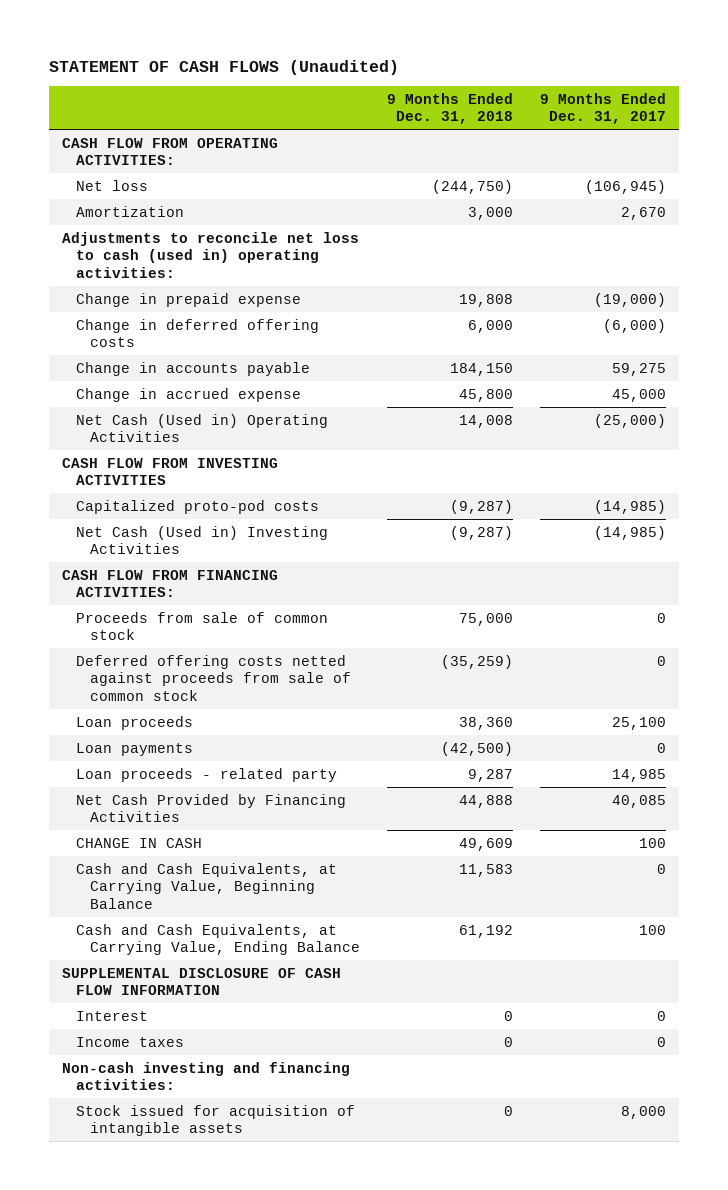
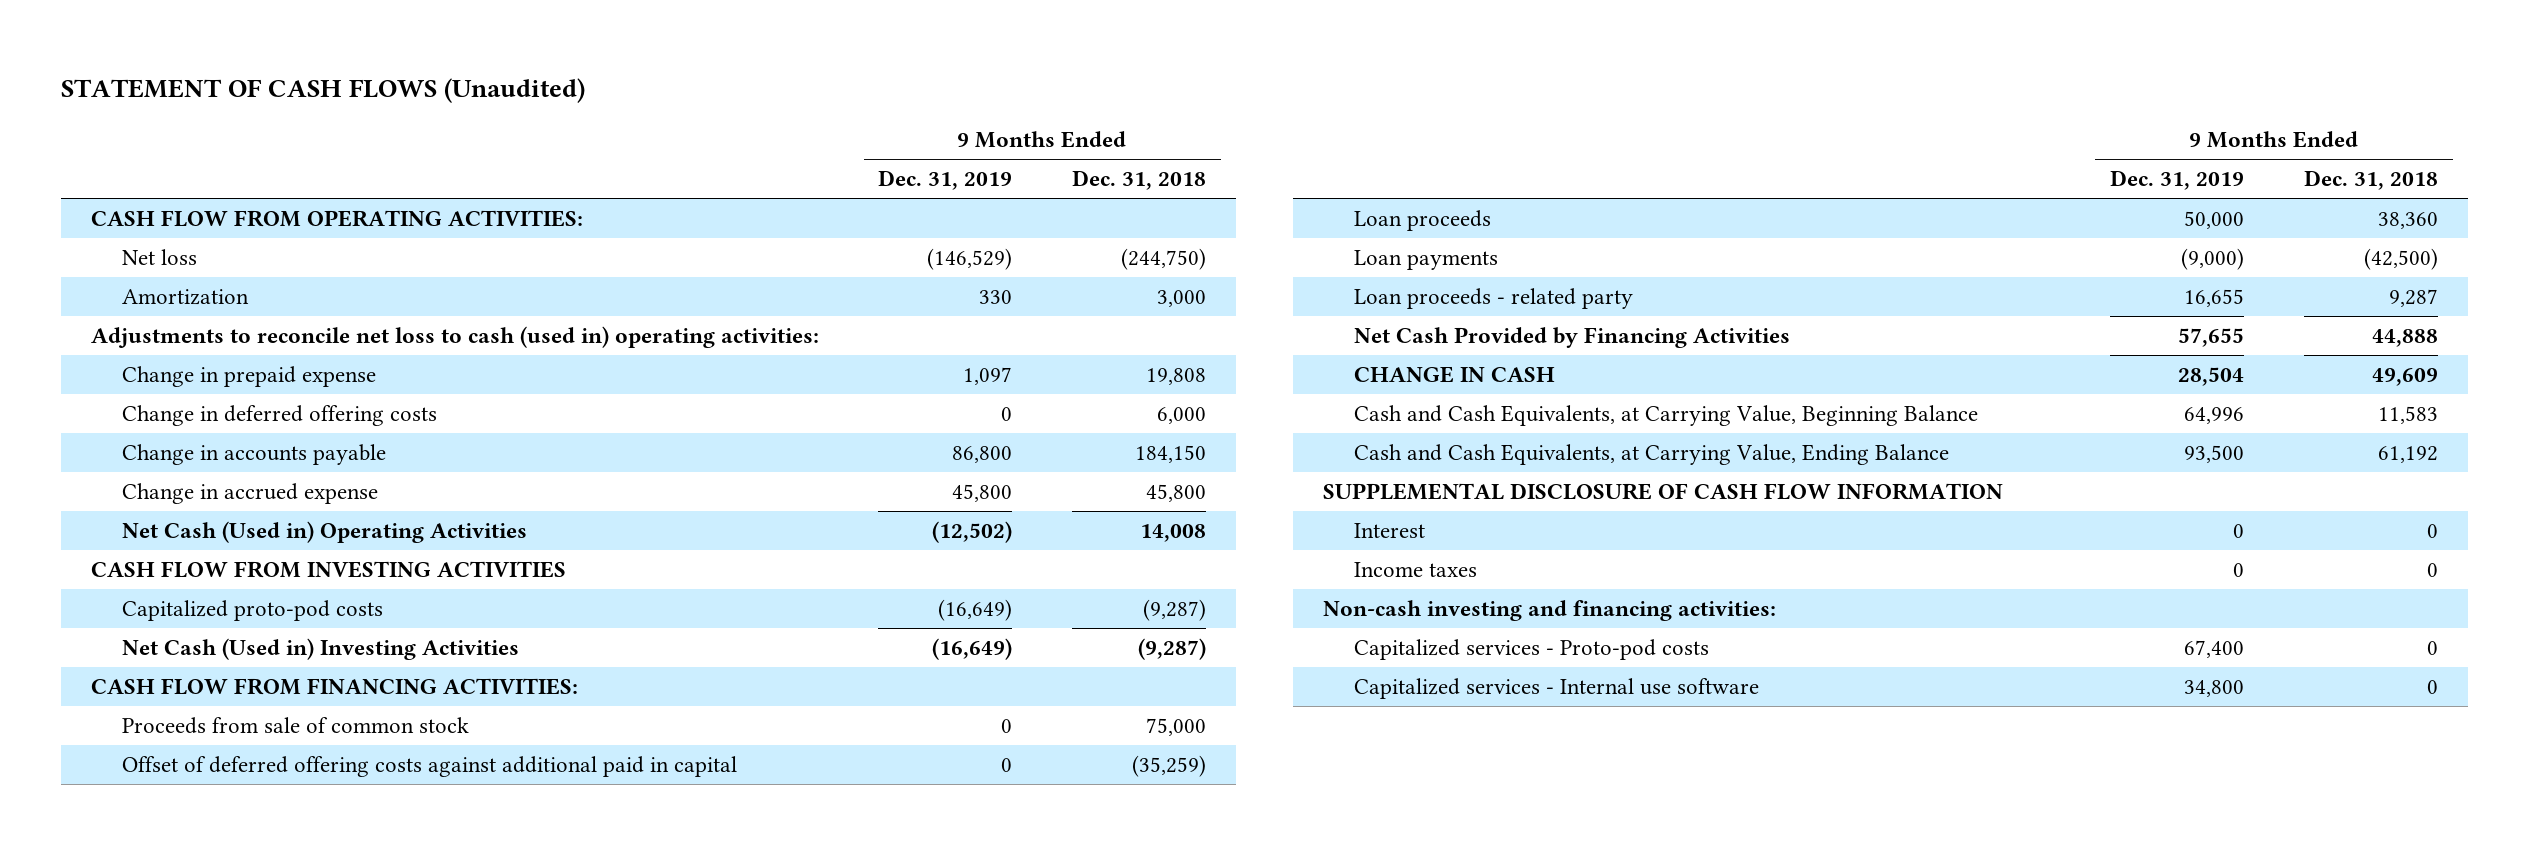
- | 9 Months Ended Dec. 31, 2018 | 9 Months Ended Dec. 31, 2017
+ | 9 Months Ended Dec. 31, 2019 | 9 Months Ended Dec. 31, 2018
- Deferred offering costs netted against proceeds from sale of common stock | (35,259) | 0
+ Offset of deferred offering costs against additional paid in capital | 0 | (35,259)
- Stock issued for acquisition of intangible assets | 0 | 8,000
+ Capitalized services - Proto-pod costs | 67,400 | 0
+ Capitalized services - Internal use software | 34,800 | 0

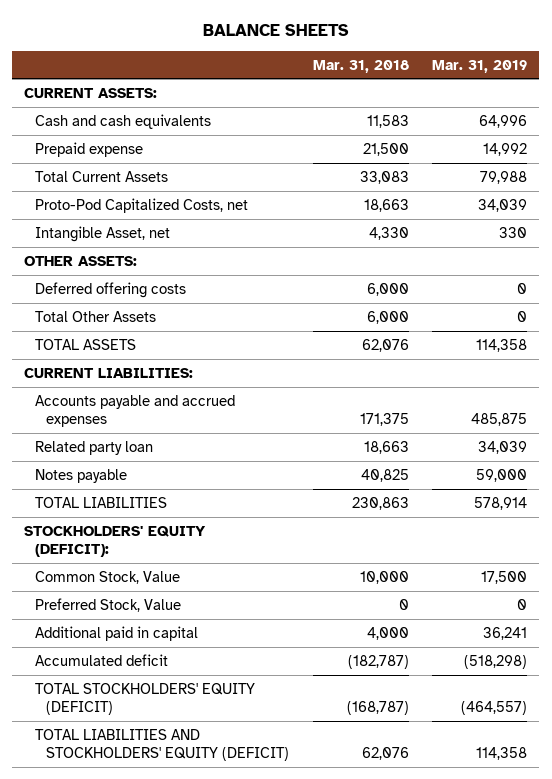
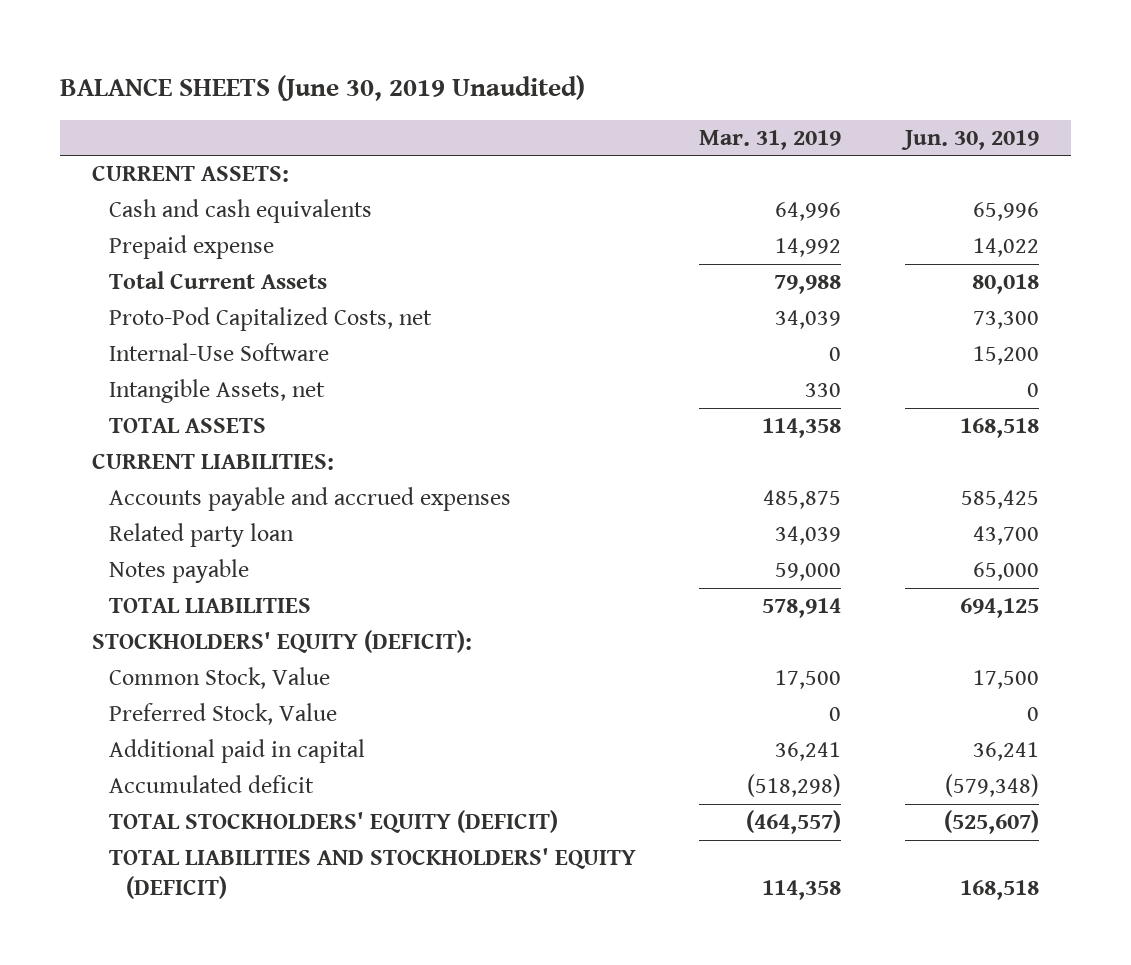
- BALANCE SHEETS
+ BALANCE SHEETS (June 30, 2019 Unaudited)
- | Mar. 31, 2018 | Mar. 31, 2019
+ | Mar. 31, 2019 | Jun. 30, 2019
- Intangible Asset, net | 4,330 | 330
- OTHER ASSETS:
- Deferred offering costs | 6,000 | 0
- Total Other Assets | 6,000 | 0
+ Internal-Use Software | 0 | 15,200
+ Intangible Assets, net | 330 | 0

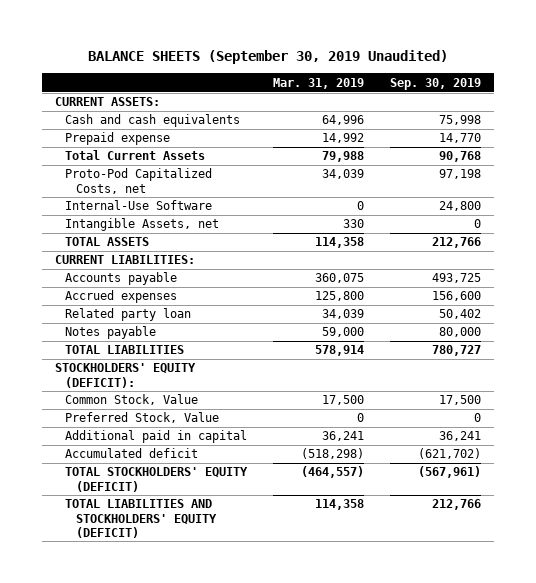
- BALANCE SHEETS (June 30, 2019 Unaudited)
+ BALANCE SHEETS (September 30, 2019 Unaudited)
- | Mar. 31, 2019 | Jun. 30, 2019
+ | Mar. 31, 2019 | Sep. 30, 2019
- Accounts payable and accrued expenses | 485,875 | 585,425
+ Accounts payable | 360,075 | 493,725
+ Accrued expenses | 125,800 | 156,600

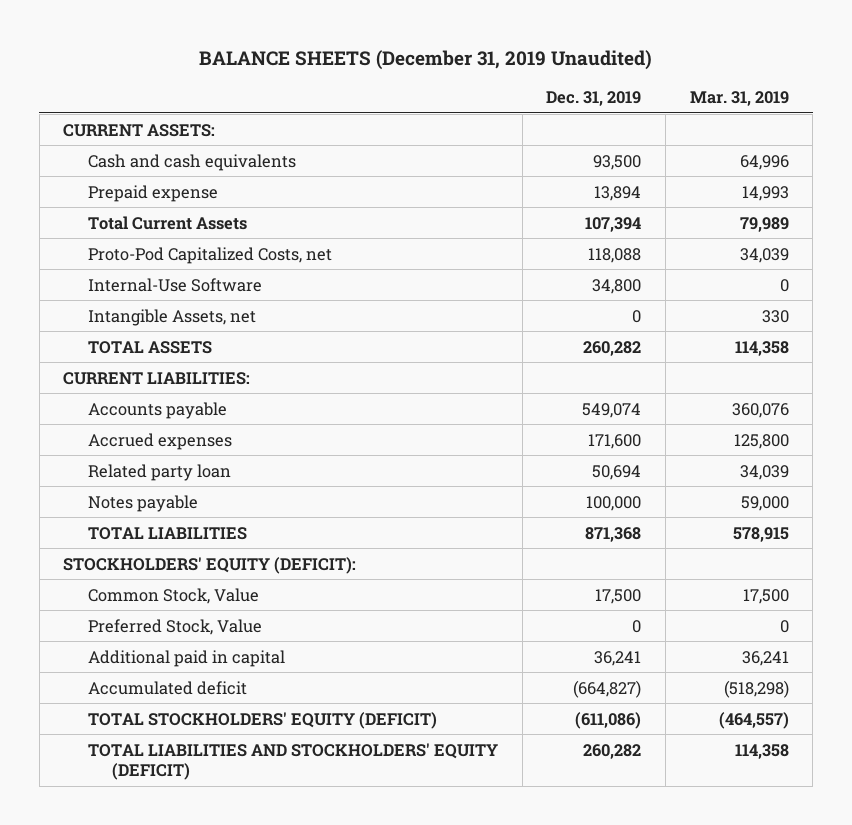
- BALANCE SHEETS (September 30, 2019 Unaudited)
+ BALANCE SHEETS (December 31, 2019 Unaudited)
- | Mar. 31, 2019 | Sep. 30, 2019
+ | Dec. 31, 2019 | Mar. 31, 2019
- Prepaid expense | 14,992 | 14,770
- Total Current Assets | 79,988 | 90,768
+ Prepaid expense | 13,894 | 14,993
+ Total Current Assets | 107,394 | 79,989
- Accounts payable | 360,075 | 493,725
+ Accounts payable | 549,074 | 360,076
- TOTAL LIABILITIES | 578,914 | 780,727
+ TOTAL LIABILITIES | 871,368 | 578,915

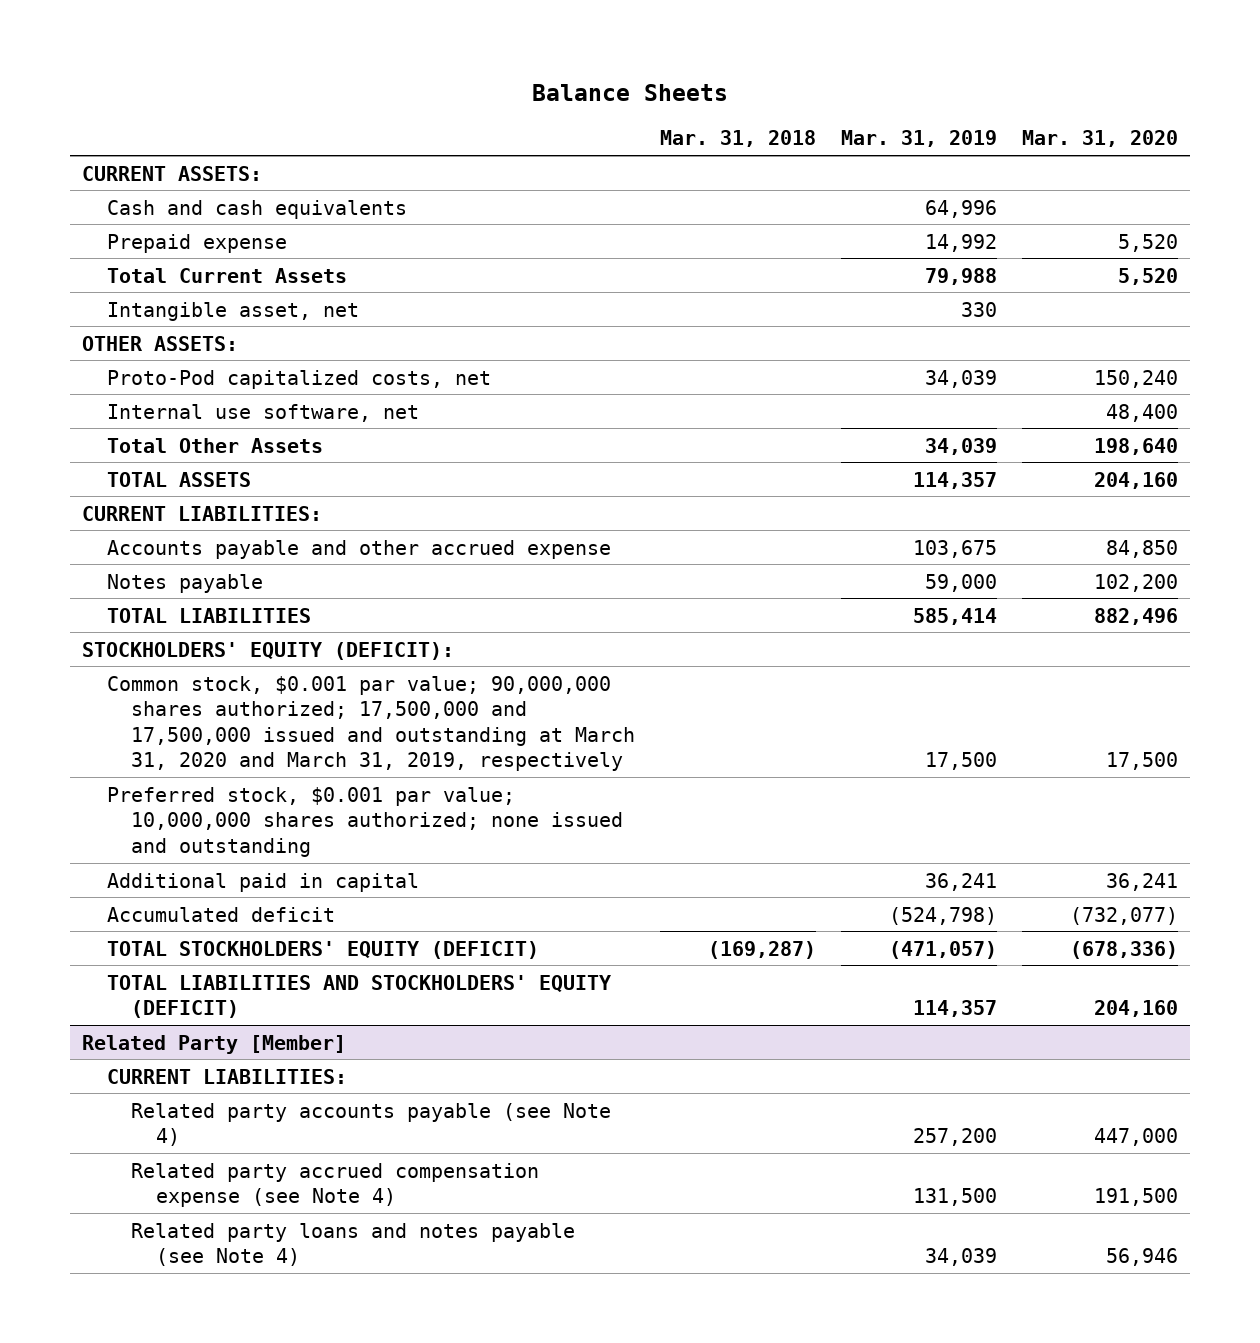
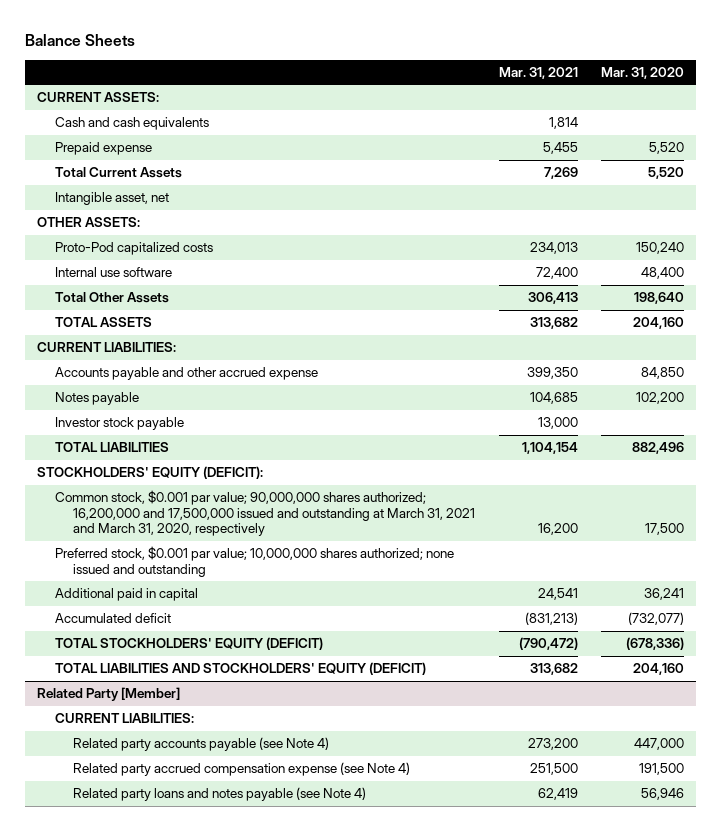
- | Mar. 31, 2018 | Mar. 31, 2019 | Mar. 31, 2020
+ | Mar. 31, 2021 | Mar. 31, 2020
- Proto-Pod capitalized costs, net | | 34,039 | 150,240
- Internal use software, net | | | 48,400
+ Proto-Pod capitalized costs | 234,013 | 150,240
+ Internal use software | 72,400 | 48,400
+ Investor stock payable | 13,000 |
- Common stock, $0.001 par value; 90,000,000 shares authorized; 17,500,000 and 17,500,000 issued and outstanding at March 31, 2020 and March 31, 2019, respectively | | 17,500 | 17,500
+ Common stock, $0.001 par value; 90,000,000 shares authorized; 16,200,000 and 17,500,000 issued and outstanding at March 31, 2021 and March 31, 2020, respectively | 16,200 | 17,500

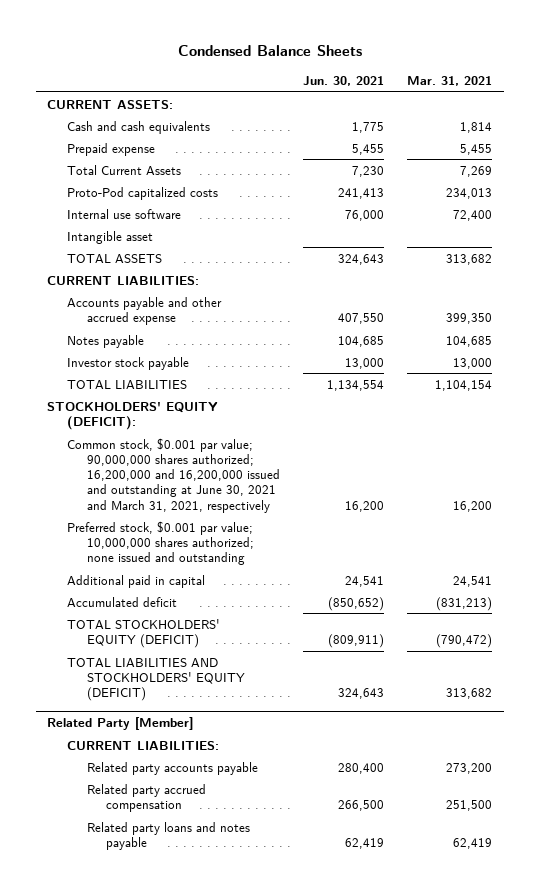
- Balance Sheets
+ Condensed Balance Sheets
- | Mar. 31, 2021 | Mar. 31, 2020
+ | Jun. 30, 2021 | Mar. 31, 2021
- Intangible asset, net
- OTHER ASSETS:
- Total Other Assets | 306,413 | 198,640
+ Intangible asset
- Common stock, $0.001 par value; 90,000,000 shares authorized; 16,200,000 and 17,500,000 issued and outstanding at March 31, 2021 and March 31, 2020, respectively | 16,200 | 17,500
+ Common stock, $0.001 par value; 90,000,000 shares authorized; 16,200,000 and 16,200,000 issued and outstanding at June 30, 2021 and March 31, 2021, respectively | 16,200 | 16,200
@ Related Party [Member]
- Related party accounts payable (see Note 4) | 273,200 | 447,000
- Related party accrued compensation expense (see Note 4) | 251,500 | 191,500
- Related party loans and notes payable (see Note 4) | 62,419 | 56,946
+ Related party accounts payable | 280,400 | 273,200
+ Related party accrued compensation | 266,500 | 251,500
+ Related party loans and notes payable | 62,419 | 62,419

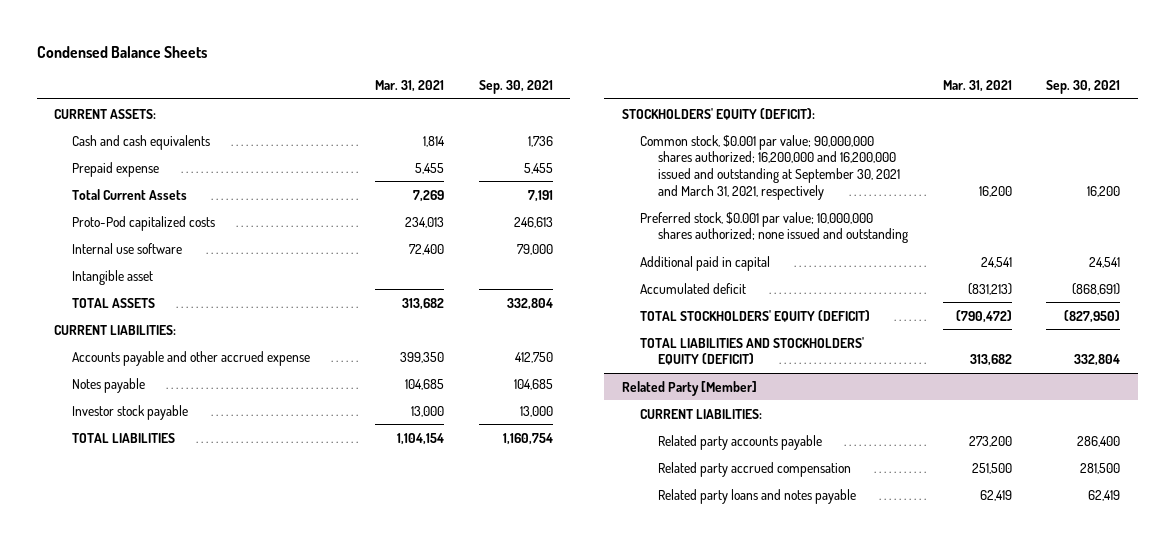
- | Jun. 30, 2021 | Mar. 31, 2021
+ | Mar. 31, 2021 | Sep. 30, 2021
- Common stock, $0.001 par value; 90,000,000 shares authorized; 16,200,000 and 16,200,000 issued and outstanding at June 30, 2021 and March 31, 2021, respectively | 16,200 | 16,200
+ Common stock, $0.001 par value; 90,000,000 shares authorized; 16,200,000 and 16,200,000 issued and outstanding at September 30, 2021 and March 31, 2021, respectively | 16,200 | 16,200

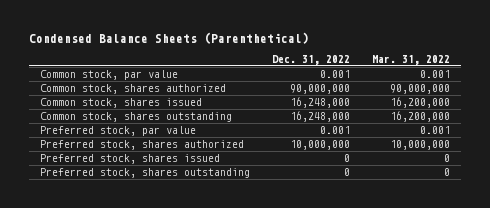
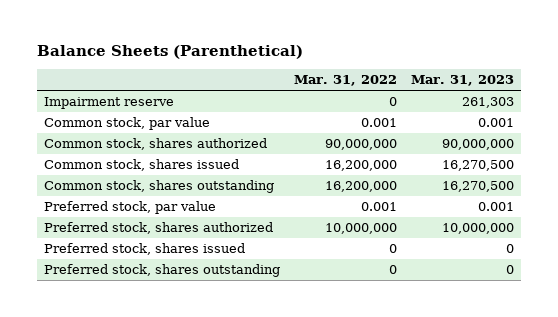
- Condensed Balance Sheets (Parenthetical)
+ Balance Sheets (Parenthetical)
- | Dec. 31, 2022 | Mar. 31, 2022
+ | Mar. 31, 2022 | Mar. 31, 2023
+ Impairment reserve | 0 | 261,303

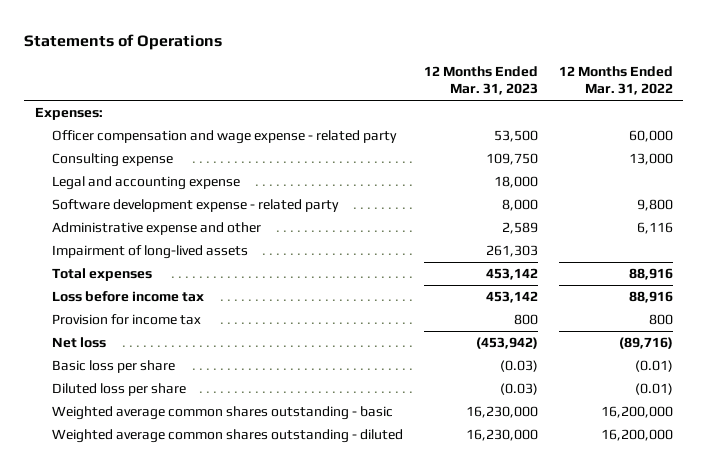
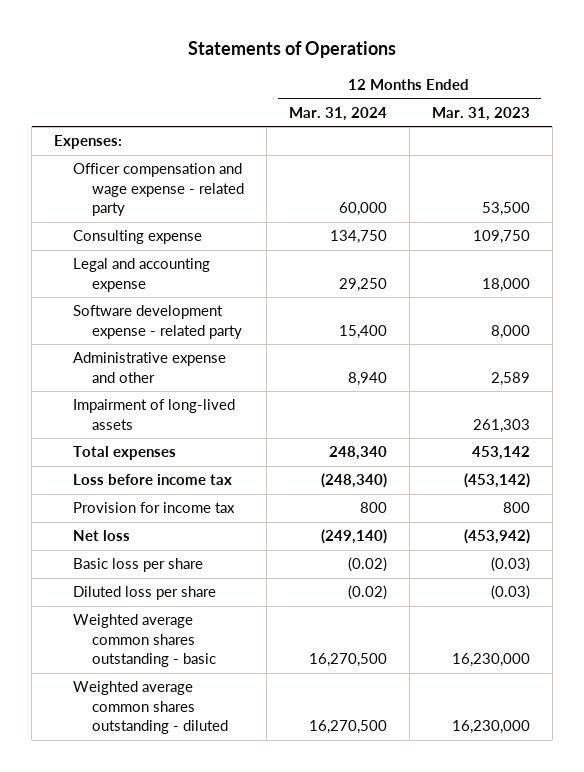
- | 12 Months Ended Mar. 31, 2023 | 12 Months Ended Mar. 31, 2022
+ | 12 Months Ended Mar. 31, 2024 | 12 Months Ended Mar. 31, 2023
- Loss before income tax | 453,142 | 88,916
+ Loss before income tax | (248,340) | (453,142)

